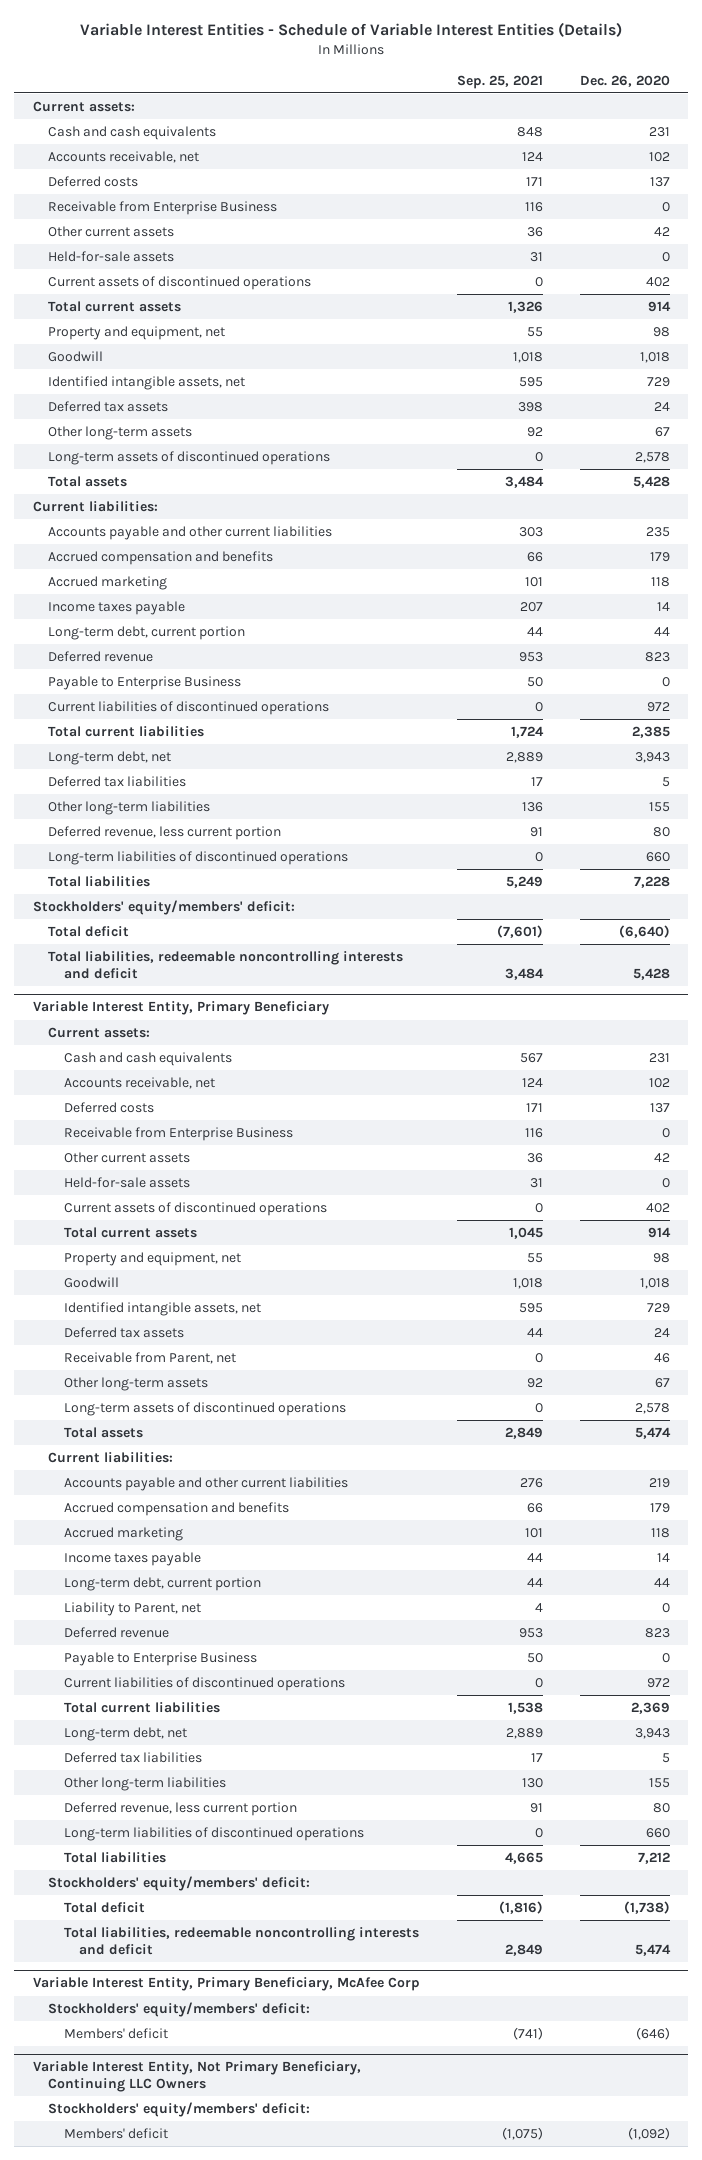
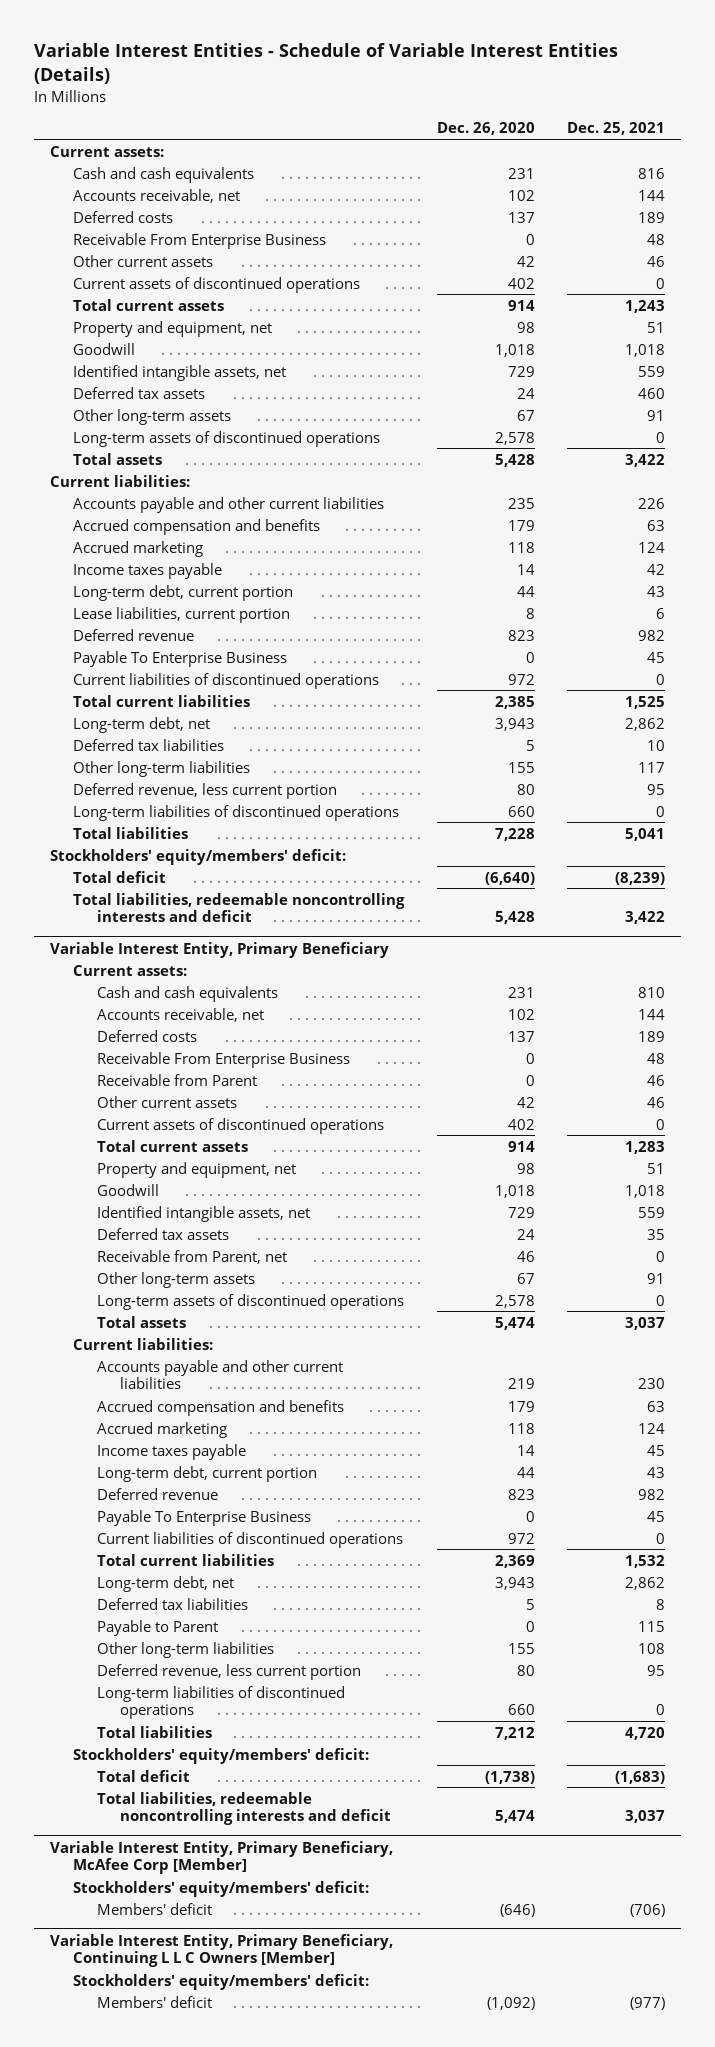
- | Sep. 25, 2021 | Dec. 26, 2020
+ | Dec. 26, 2020 | Dec. 25, 2021
- Receivable from Enterprise Business | 116 | 0
+ Receivable From Enterprise Business | 0 | 48
- Held-for-sale assets | 31 | 0
+ Lease liabilities, current portion | 8 | 6
- Payable to Enterprise Business | 50 | 0
+ Payable To Enterprise Business | 0 | 45
@ Variable Interest Entity, Primary Beneficiary
- Receivable from Enterprise Business | 116 | 0
+ Receivable From Enterprise Business | 0 | 48
+ Receivable from Parent | 0 | 46
- Held-for-sale assets | 31 | 0
- Liability to Parent, net | 4 | 0
- Payable to Enterprise Business | 50 | 0
+ Payable To Enterprise Business | 0 | 45
+ Payable to Parent | 0 | 115
- Variable Interest Entity, Primary Beneficiary, McAfee Corp
+ Variable Interest Entity, Primary Beneficiary, McAfee Corp [Member]
- Variable Interest Entity, Not Primary Beneficiary, Continuing LLC Owners
+ Variable Interest Entity, Primary Beneficiary, Continuing L L C Owners [Member]

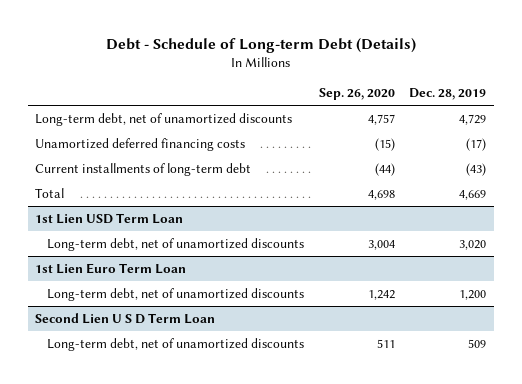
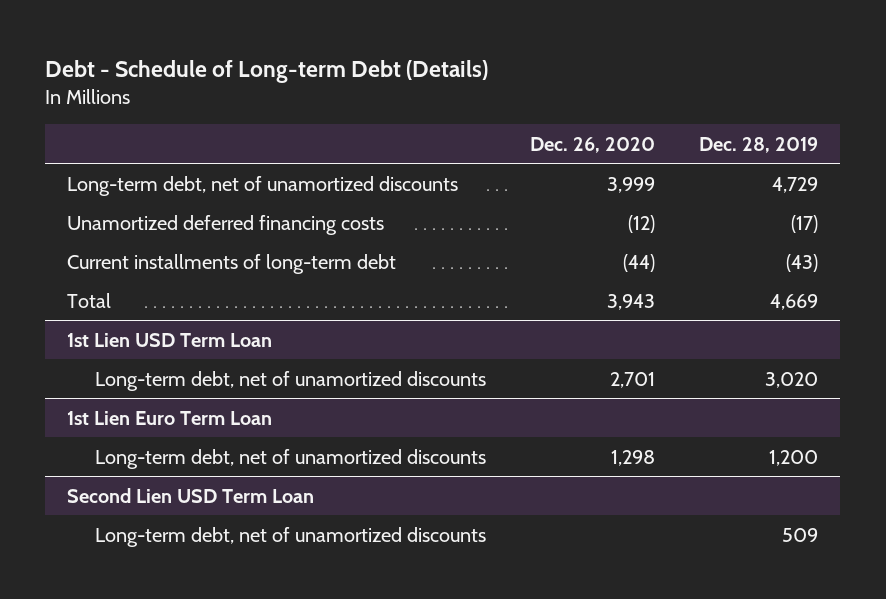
- | Sep. 26, 2020 | Dec. 28, 2019
+ | Dec. 26, 2020 | Dec. 28, 2019
- Second Lien U S D Term Loan
+ Second Lien USD Term Loan

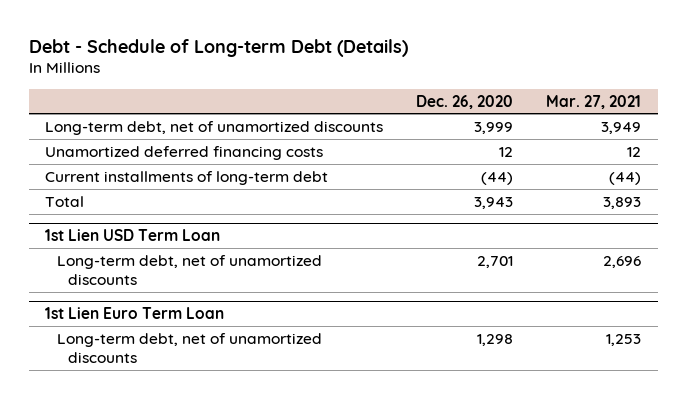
- | Dec. 26, 2020 | Dec. 28, 2019
+ | Dec. 26, 2020 | Mar. 27, 2021
- Unamortized deferred financing costs | (12) | (17)
+ Unamortized deferred financing costs | 12 | 12
- Second Lien USD Term Loan
- Long-term debt, net of unamortized discounts | | 509

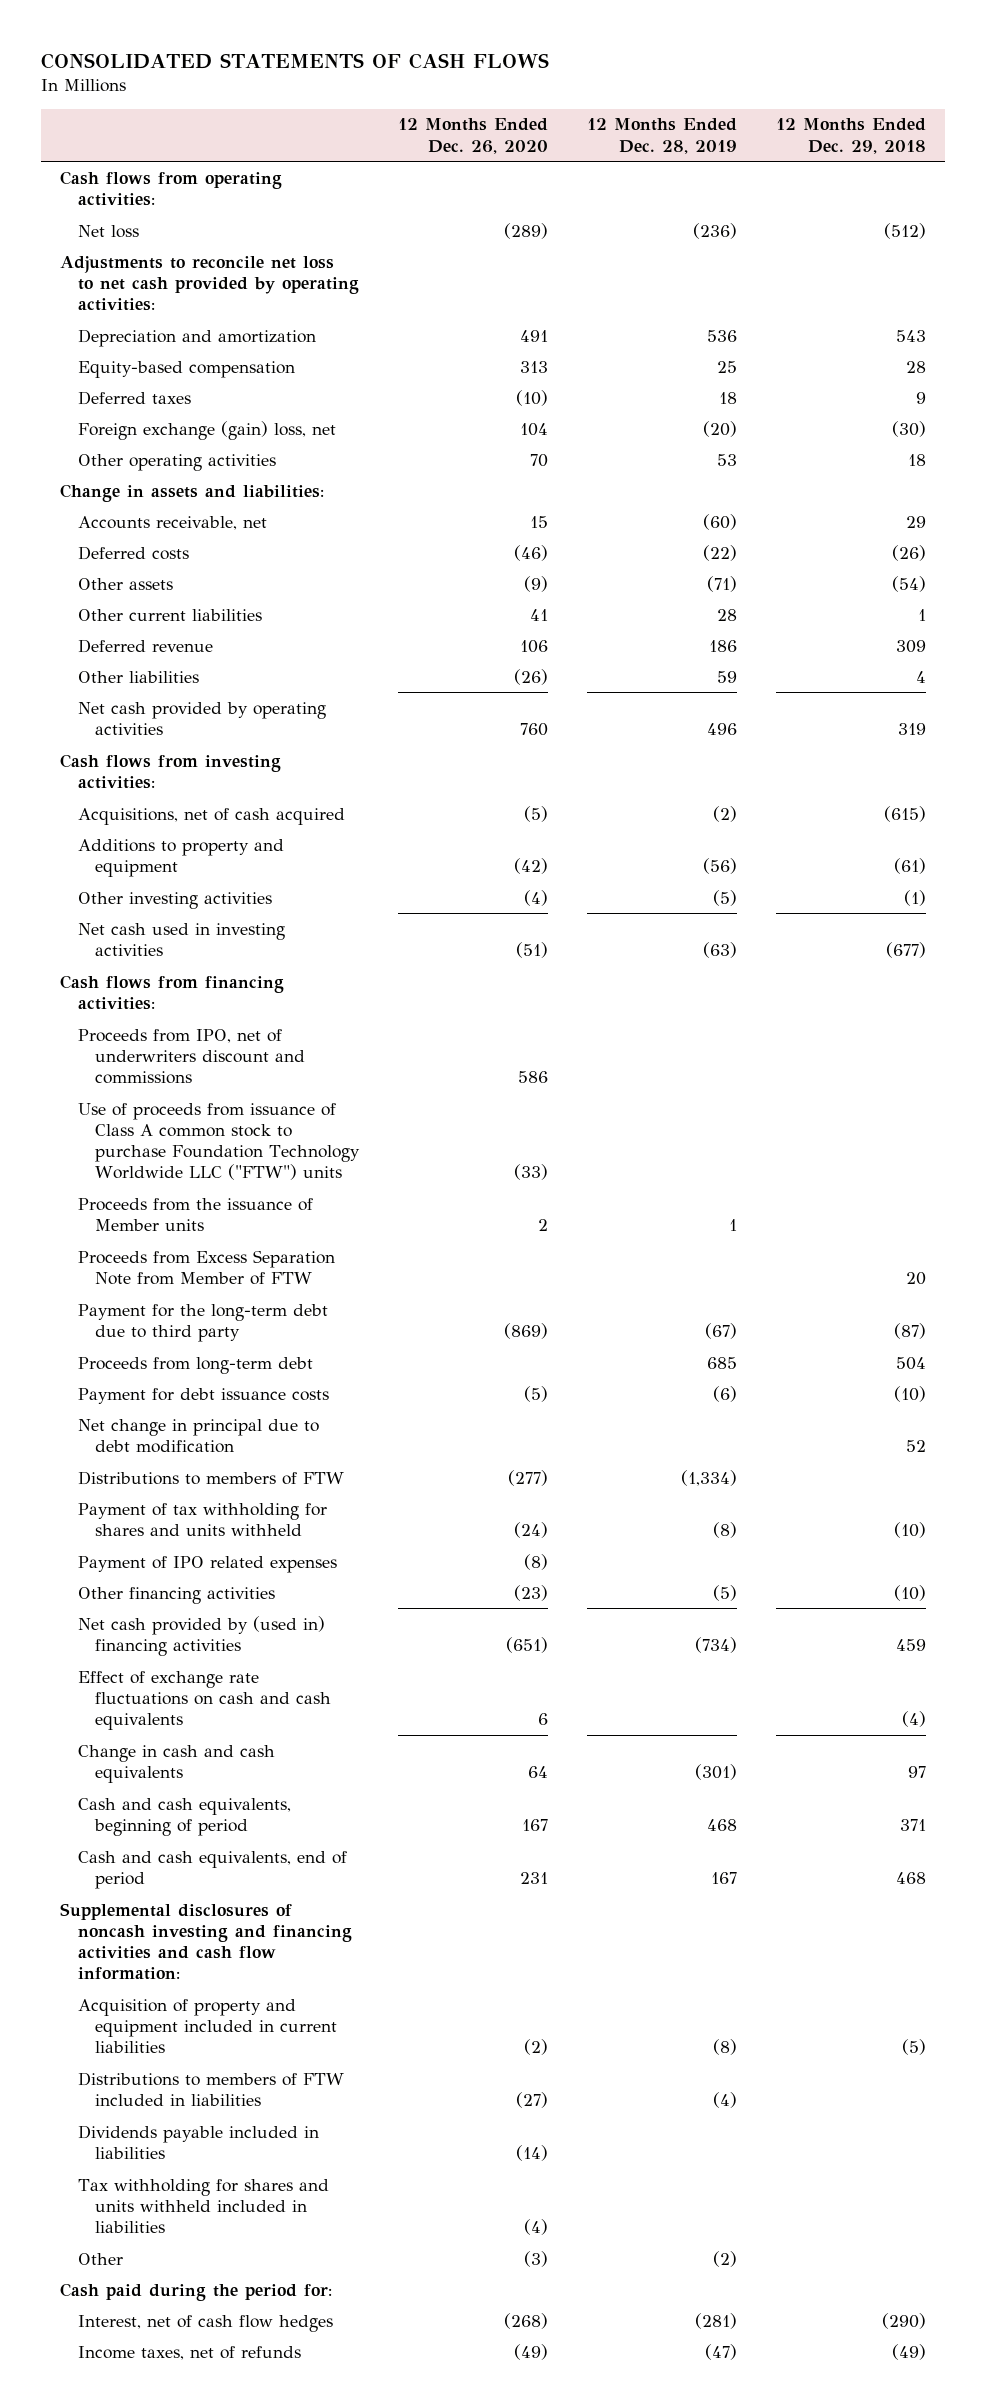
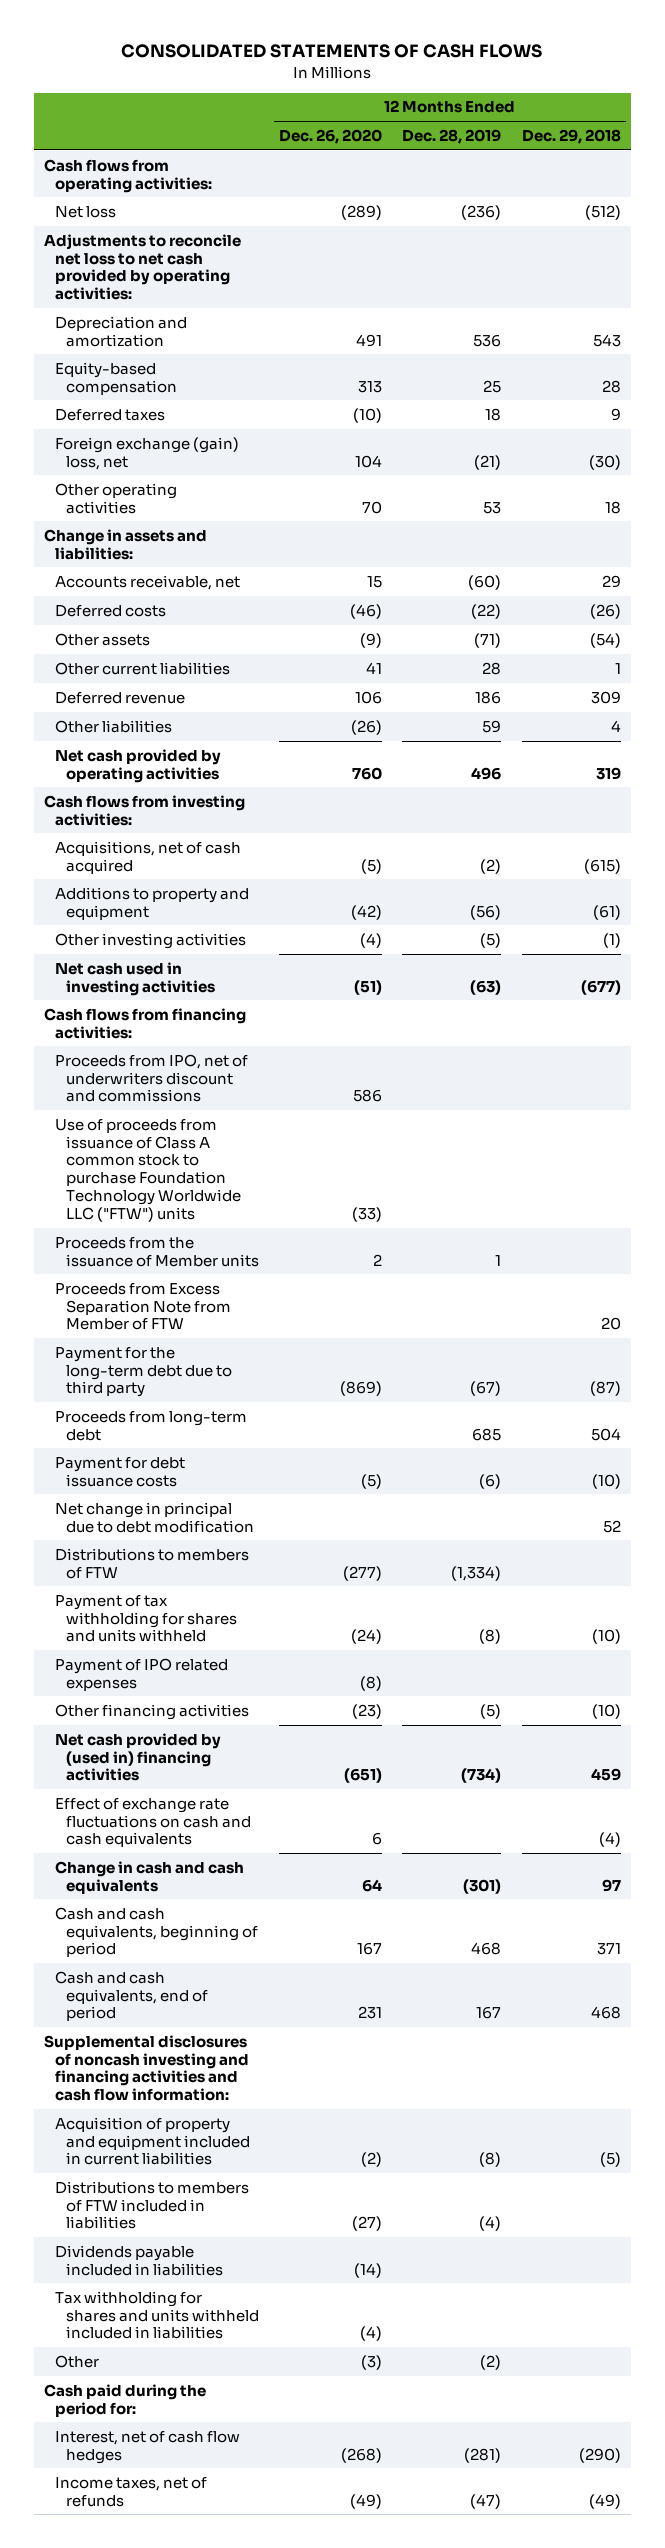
- Foreign exchange (gain) loss, net | 104 | (20) | (30)
+ Foreign exchange (gain) loss, net | 104 | (21) | (30)

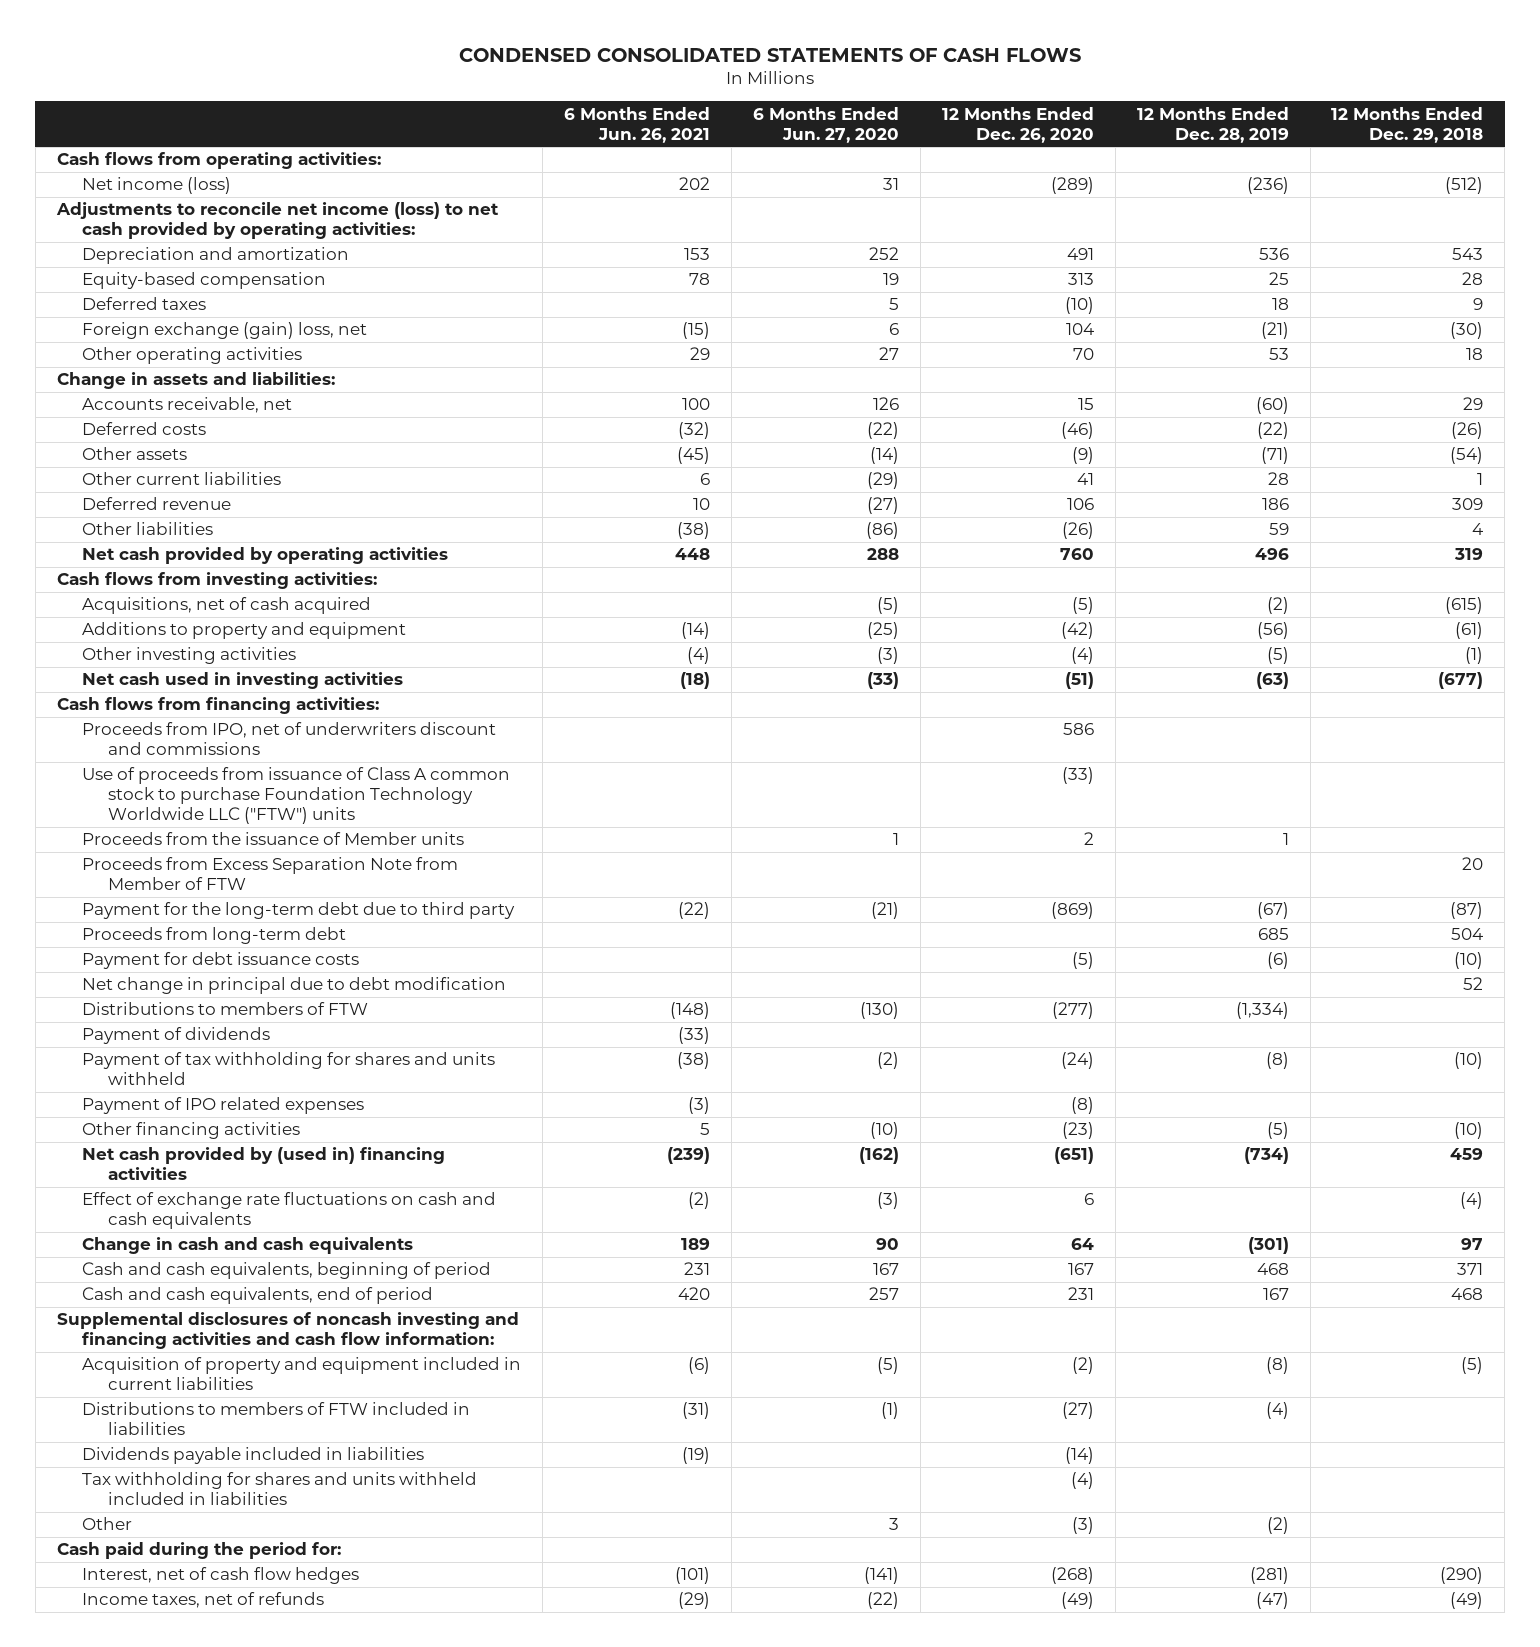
- CONSOLIDATED STATEMENTS OF CASH FLOWS
+ CONDENSED CONSOLIDATED STATEMENTS OF CASH FLOWS
- | 12 Months Ended Dec. 26, 2020 | 12 Months Ended Dec. 28, 2019 | 12 Months Ended Dec. 29, 2018
+ | 6 Months Ended Jun. 26, 2021 | 6 Months Ended Jun. 27, 2020 | 12 Months Ended Dec. 26, 2020 | 12 Months Ended Dec. 28, 2019 | 12 Months Ended Dec. 29, 2018
- Net loss | (289) | (236) | (512)
- Adjustments to reconcile net loss to net cash provided by operating activities:
+ Net income (loss) | 202 | 31 | (289) | (236) | (512)
+ Adjustments to reconcile net income (loss) to net cash provided by operating activities:
+ Payment of dividends | (33) | | | |

